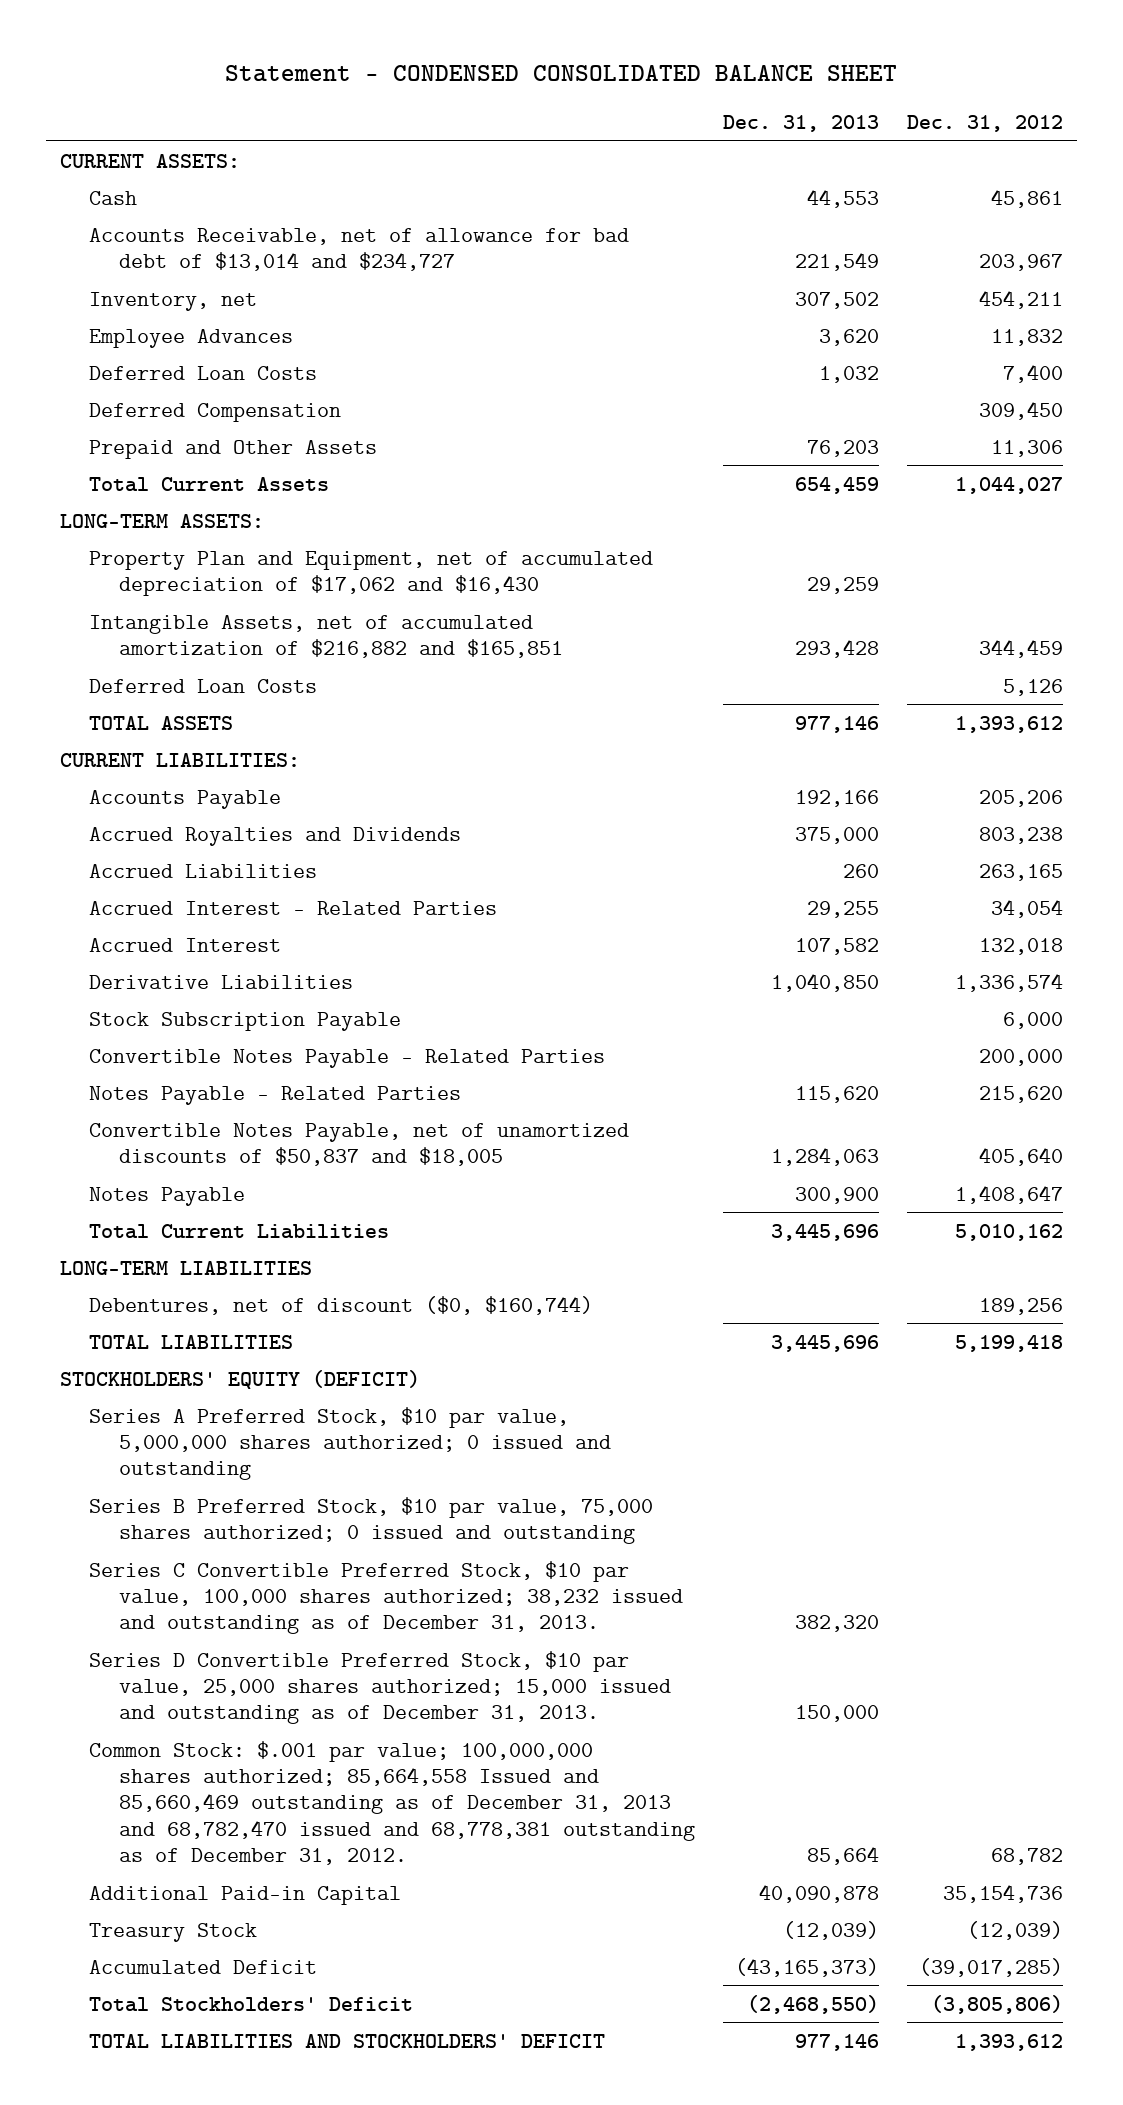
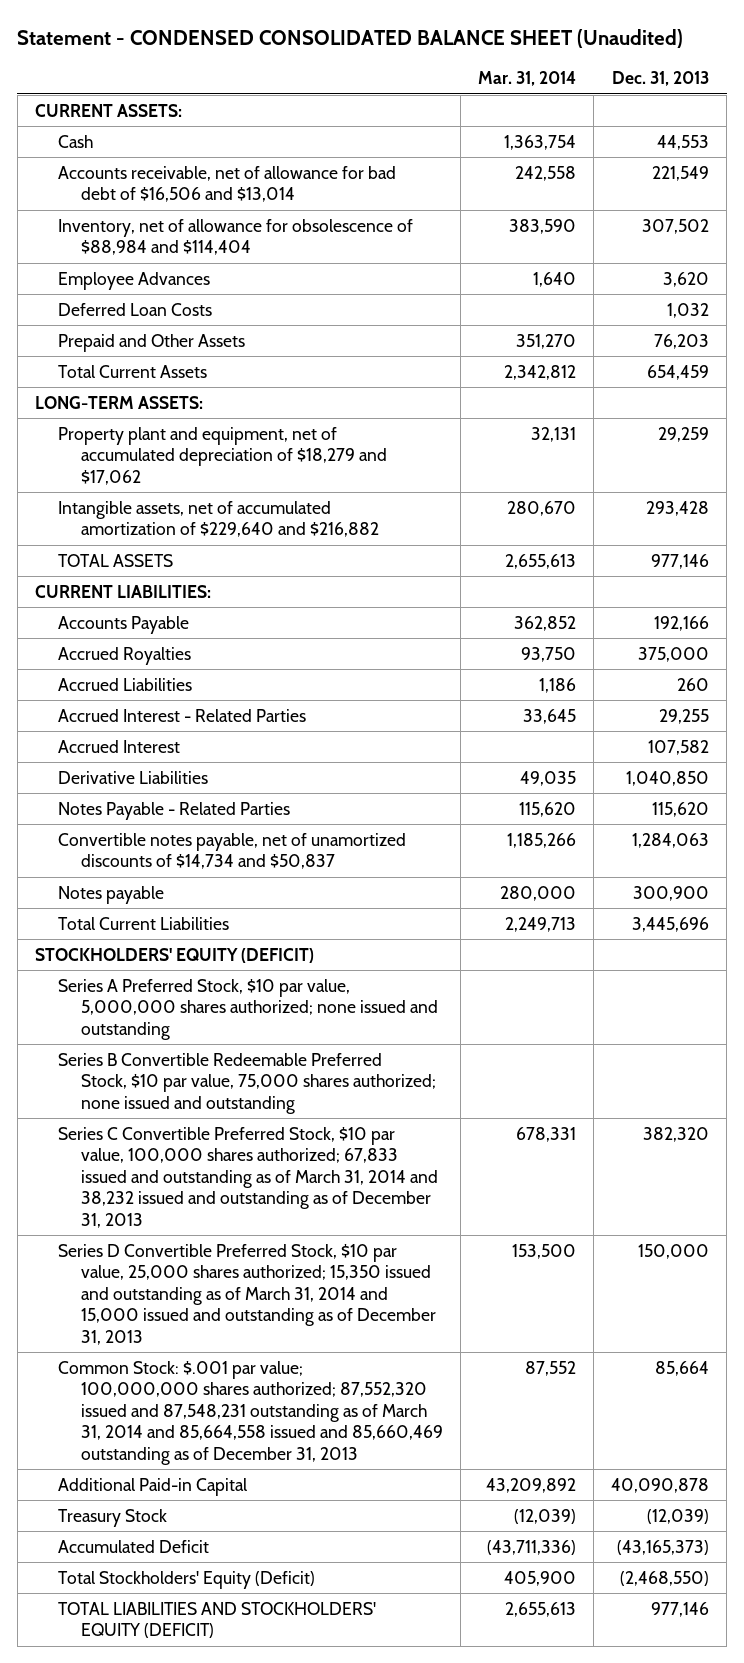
- Statement - CONDENSED CONSOLIDATED BALANCE SHEET
+ Statement - CONDENSED CONSOLIDATED BALANCE SHEET (Unaudited)
- | Dec. 31, 2013 | Dec. 31, 2012
+ | Mar. 31, 2014 | Dec. 31, 2013
- Accounts Receivable, net of allowance for bad debt of $13,014 and $234,727 | 221,549 | 203,967
- Inventory, net | 307,502 | 454,211
+ Accounts receivable, net of allowance for bad debt of $16,506 and $13,014 | 242,558 | 221,549
+ Inventory, net of allowance for obsolescence of $88,984 and $114,404 | 383,590 | 307,502
- Deferred Compensation | | 309,450
- Property Plan and Equipment, net of accumulated depreciation of $17,062 and $16,430 | 29,259 |
- Intangible Assets, net of accumulated amortization of $216,882 and $165,851 | 293,428 | 344,459
- Deferred Loan Costs | | 5,126
+ Property plant and equipment, net of accumulated depreciation of $18,279 and $17,062 | 32,131 | 29,259
+ Intangible assets, net of accumulated amortization of $229,640 and $216,882 | 280,670 | 293,428
- Accrued Royalties and Dividends | 375,000 | 803,238
+ Accrued Royalties | 93,750 | 375,000
- Stock Subscription Payable | | 6,000
- Convertible Notes Payable - Related Parties | | 200,000
- Convertible Notes Payable, net of unamortized discounts of $50,837 and $18,005 | 1,284,063 | 405,640
- Notes Payable | 300,900 | 1,408,647
+ Convertible notes payable, net of unamortized discounts of $14,734 and $50,837 | 1,185,266 | 1,284,063
+ Notes payable | 280,000 | 300,900
- LONG-TERM LIABILITIES
- Debentures, net of discount ($0, $160,744) | | 189,256
- TOTAL LIABILITIES | 3,445,696 | 5,199,418
- Series A Preferred Stock, $10 par value, 5,000,000 shares authorized; 0 issued and outstanding
- Series B Preferred Stock, $10 par value, 75,000 shares authorized; 0 issued and outstanding
- Series C Convertible Preferred Stock, $10 par value, 100,000 shares authorized; 38,232 issued and outstanding as of December 31, 2013. | 382,320 |
- Series D Convertible Preferred Stock, $10 par value, 25,000 shares authorized; 15,000 issued and outstanding as of December 31, 2013. | 150,000 |
- Common Stock: $.001 par value; 100,000,000 shares authorized; 85,664,558 Issued and 85,660,469 outstanding as of December 31, 2013 and 68,782,470 issued and 68,778,381 outstanding as of December 31, 2012. | 85,664 | 68,782
+ Series A Preferred Stock, $10 par value, 5,000,000 shares authorized; none issued and outstanding
+ Series B Convertible Redeemable Preferred Stock, $10 par value, 75,000 shares authorized; none issued and outstanding
+ Series C Convertible Preferred Stock, $10 par value, 100,000 shares authorized; 67,833 issued and outstanding as of March 31, 2014 and 38,232 issued and outstanding as of December 31, 2013 | 678,331 | 382,320
+ Series D Convertible Preferred Stock, $10 par value, 25,000 shares authorized; 15,350 issued and outstanding as of March 31, 2014 and 15,000 issued and outstanding as of December 31, 2013 | 153,500 | 150,000
+ Common Stock: $.001 par value; 100,000,000 shares authorized; 87,552,320 issued and 87,548,231 outstanding as of March 31, 2014 and 85,664,558 issued and 85,660,469 outstanding as of December 31, 2013 | 87,552 | 85,664
- Total Stockholders' Deficit | (2,468,550) | (3,805,806)
- TOTAL LIABILITIES AND STOCKHOLDERS' DEFICIT | 977,146 | 1,393,612
+ Total Stockholders' Equity (Deficit) | 405,900 | (2,468,550)
+ TOTAL LIABILITIES AND STOCKHOLDERS' EQUITY (DEFICIT) | 2,655,613 | 977,146

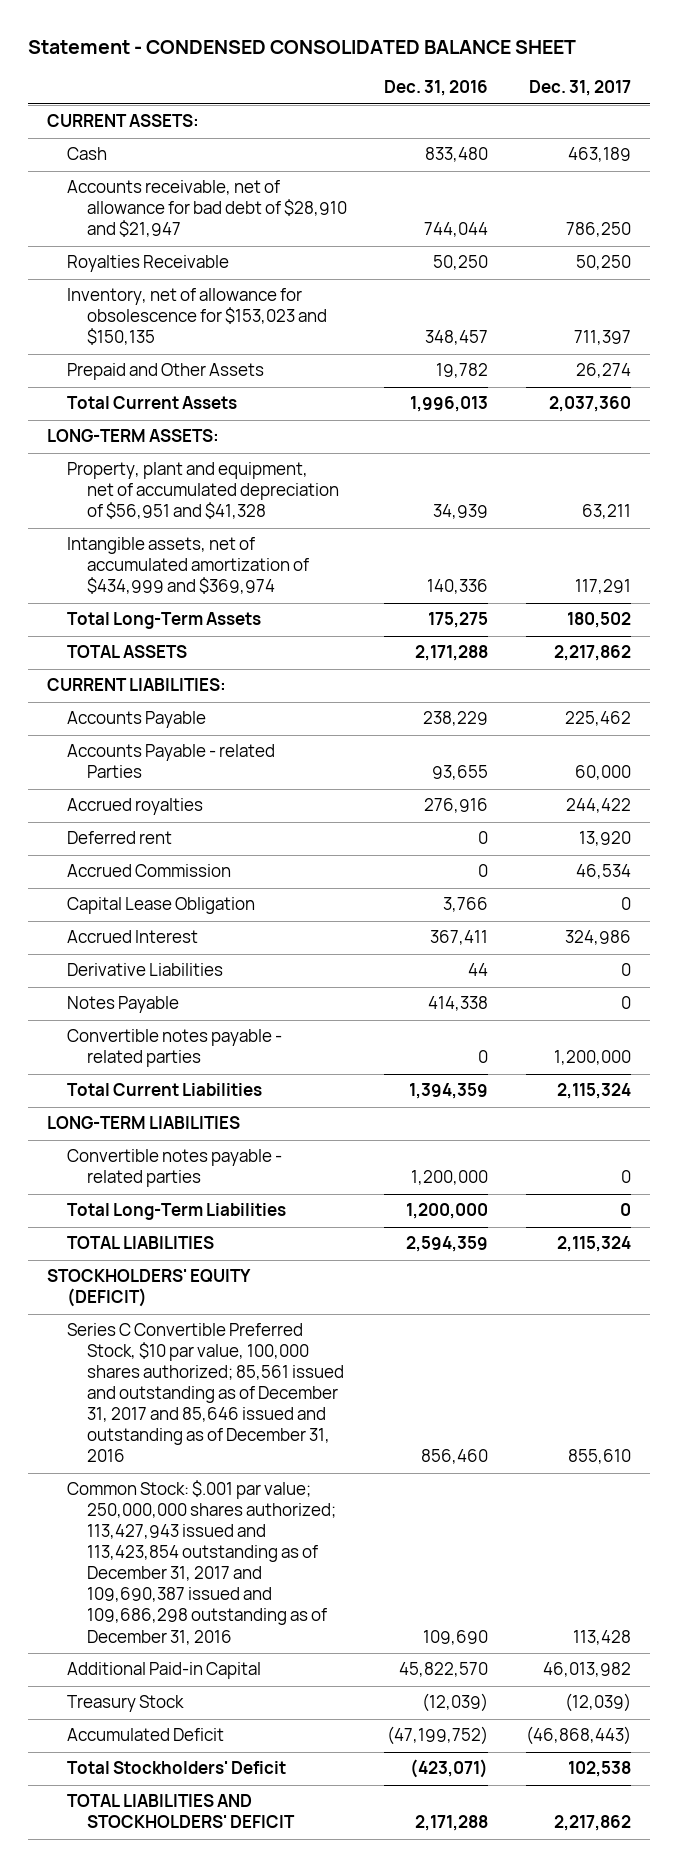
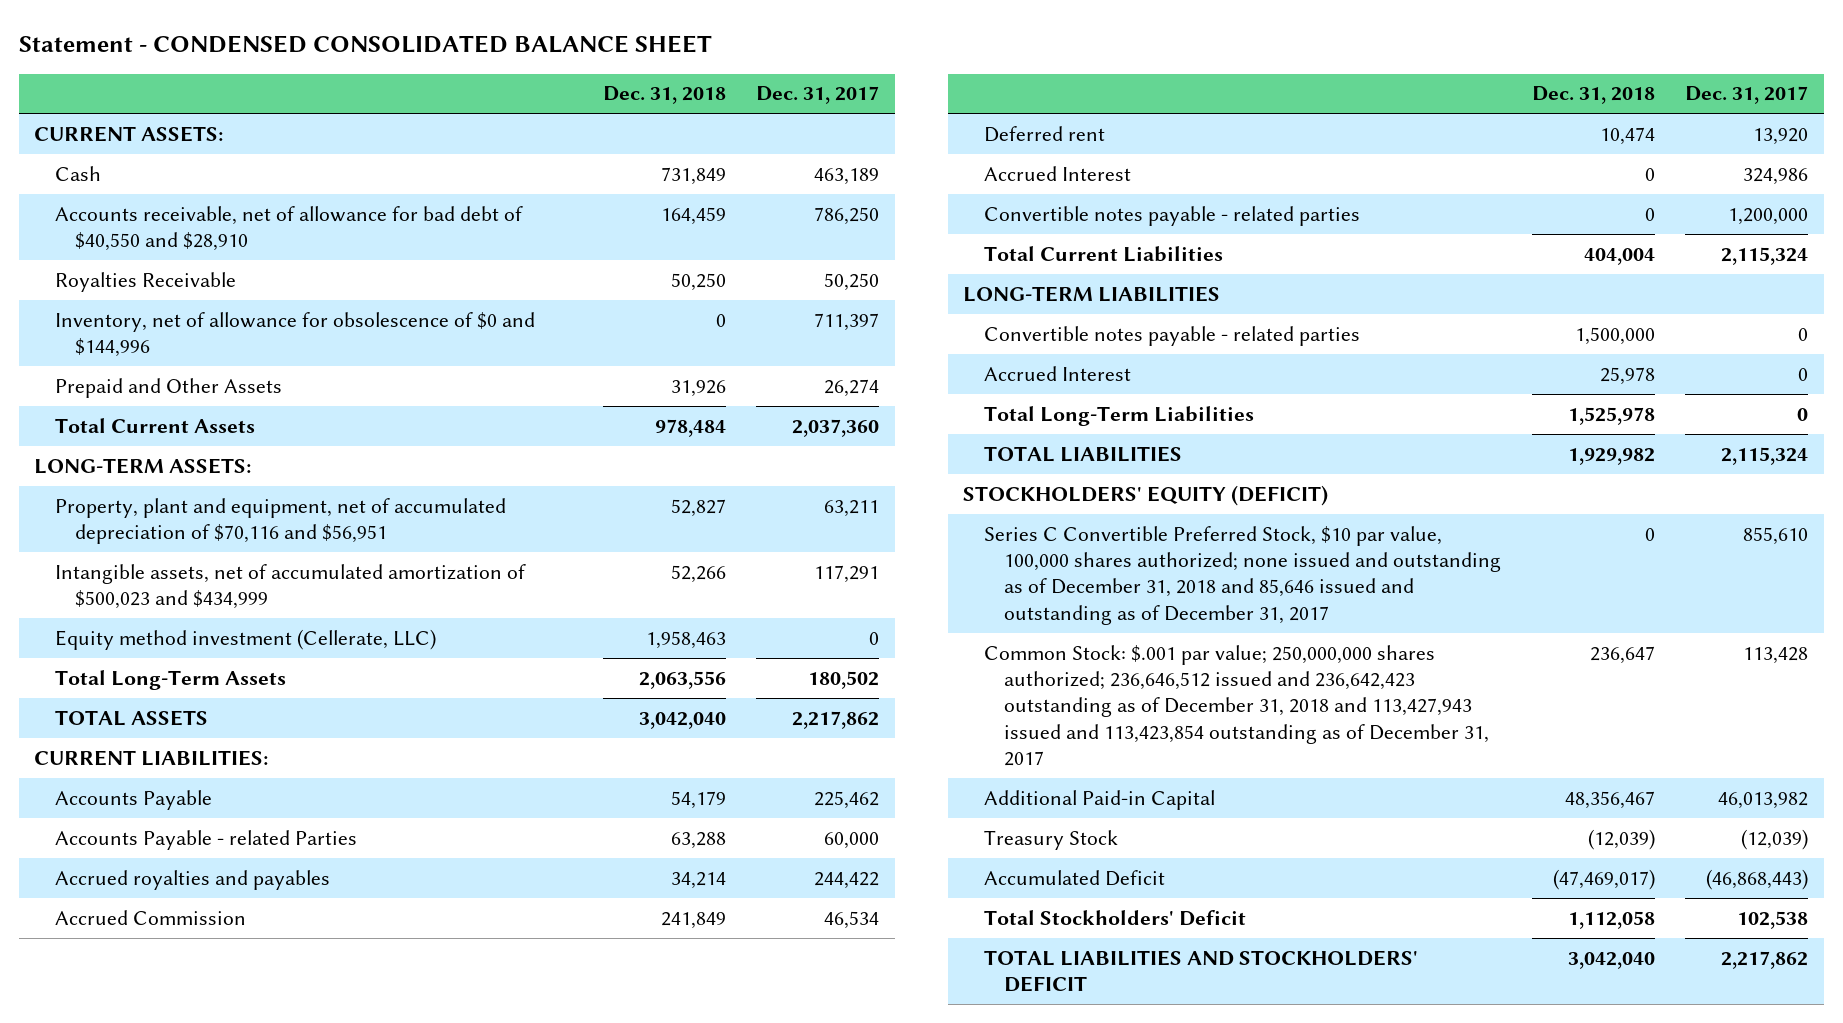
- | Dec. 31, 2016 | Dec. 31, 2017
+ | Dec. 31, 2018 | Dec. 31, 2017
- Accounts receivable, net of allowance for bad debt of $28,910 and $21,947 | 744,044 | 786,250
+ Accounts receivable, net of allowance for bad debt of $40,550 and $28,910 | 164,459 | 786,250
- Inventory, net of allowance for obsolescence for $153,023 and $150,135 | 348,457 | 711,397
+ Inventory, net of allowance for obsolescence of $0 and $144,996 | 0 | 711,397
- Property, plant and equipment, net of accumulated depreciation of $56,951 and $41,328 | 34,939 | 63,211
- Intangible assets, net of accumulated amortization of $434,999 and $369,974 | 140,336 | 117,291
+ Property, plant and equipment, net of accumulated depreciation of $70,116 and $56,951 | 52,827 | 63,211
+ Intangible assets, net of accumulated amortization of $500,023 and $434,999 | 52,266 | 117,291
+ Equity method investment (Cellerate, LLC) | 1,958,463 | 0
- Accrued royalties | 276,916 | 244,422
+ Accrued royalties and payables | 34,214 | 244,422
- Capital Lease Obligation | 3,766 | 0
moved down: Deferred rent | 10,474 | 13,920
- Derivative Liabilities | 44 | 0
- Notes Payable | 414,338 | 0
+ Accrued Interest | 25,978 | 0
- Series C Convertible Preferred Stock, $10 par value, 100,000 shares authorized; 85,561 issued and outstanding as of December 31, 2017 and 85,646 issued and outstanding as of December 31, 2016 | 856,460 | 855,610
- Common Stock: $.001 par value; 250,000,000 shares authorized; 113,427,943 issued and 113,423,854 outstanding as of December 31, 2017 and 109,690,387 issued and 109,686,298 outstanding as of December 31, 2016 | 109,690 | 113,428
+ Series C Convertible Preferred Stock, $10 par value, 100,000 shares authorized; none issued and outstanding as of December 31, 2018 and 85,646 issued and outstanding as of December 31, 2017 | 0 | 855,610
+ Common Stock: $.001 par value; 250,000,000 shares authorized; 236,646,512 issued and 236,642,423 outstanding as of December 31, 2018 and 113,427,943 issued and 113,423,854 outstanding as of December 31, 2017 | 236,647 | 113,428

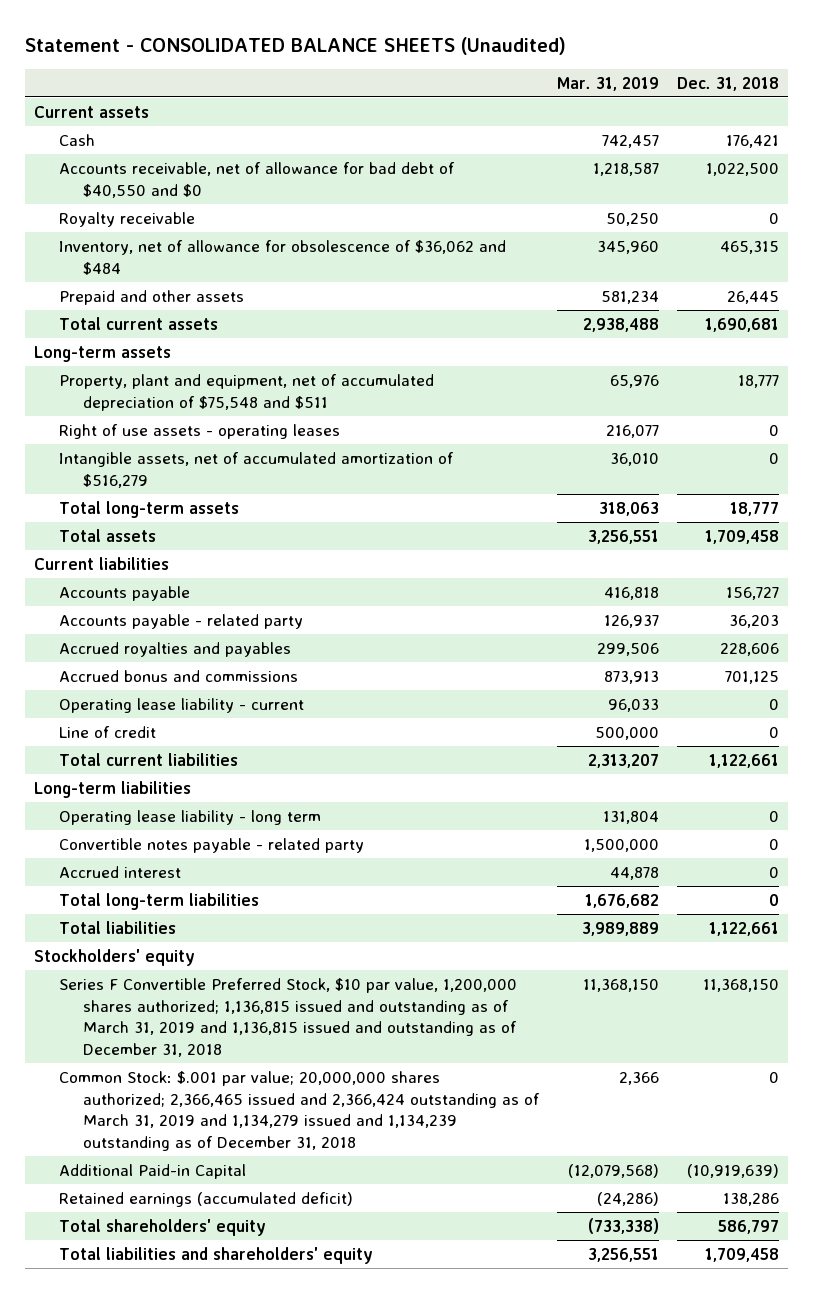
- Statement - CONDENSED CONSOLIDATED BALANCE SHEET
+ Statement - CONSOLIDATED BALANCE SHEETS (Unaudited)
- | Dec. 31, 2018 | Dec. 31, 2017
+ | Mar. 31, 2019 | Dec. 31, 2018
- CURRENT ASSETS:
- Cash | 731,849 | 463,189
- Accounts receivable, net of allowance for bad debt of $40,550 and $28,910 | 164,459 | 786,250
- Royalties Receivable | 50,250 | 50,250
- Inventory, net of allowance for obsolescence of $0 and $144,996 | 0 | 711,397
- Prepaid and Other Assets | 31,926 | 26,274
- Total Current Assets | 978,484 | 2,037,360
- LONG-TERM ASSETS:
- Property, plant and equipment, net of accumulated depreciation of $70,116 and $56,951 | 52,827 | 63,211
- Intangible assets, net of accumulated amortization of $500,023 and $434,999 | 52,266 | 117,291
- Equity method investment (Cellerate, LLC) | 1,958,463 | 0
- Total Long-Term Assets | 2,063,556 | 180,502
- TOTAL ASSETS | 3,042,040 | 2,217,862
- CURRENT LIABILITIES:
- Accounts Payable | 54,179 | 225,462
- Accounts Payable - related Parties | 63,288 | 60,000
- Accrued royalties and payables | 34,214 | 244,422
- Accrued Commission | 241,849 | 46,534
- Deferred rent | 10,474 | 13,920
- Accrued Interest | 0 | 324,986
- Convertible notes payable - related parties | 0 | 1,200,000
- Total Current Liabilities | 404,004 | 2,115,324
- LONG-TERM LIABILITIES
- Convertible notes payable - related parties | 1,500,000 | 0
- Accrued Interest | 25,978 | 0
- Total Long-Term Liabilities | 1,525,978 | 0
- TOTAL LIABILITIES | 1,929,982 | 2,115,324
- STOCKHOLDERS' EQUITY (DEFICIT)
- Series C Convertible Preferred Stock, $10 par value, 100,000 shares authorized; none issued and outstanding as of December 31, 2018 and 85,646 issued and outstanding as of December 31, 2017 | 0 | 855,610
- Common Stock: $.001 par value; 250,000,000 shares authorized; 236,646,512 issued and 236,642,423 outstanding as of December 31, 2018 and 113,427,943 issued and 113,423,854 outstanding as of December 31, 2017 | 236,647 | 113,428
- Additional Paid-in Capital | 48,356,467 | 46,013,982
- Treasury Stock | (12,039) | (12,039)
- Accumulated Deficit | (47,469,017) | (46,868,443)
- Total Stockholders' Deficit | 1,112,058 | 102,538
- TOTAL LIABILITIES AND STOCKHOLDERS' DEFICIT | 3,042,040 | 2,217,862
+ Current assets
+ Cash | 742,457 | 176,421
+ Accounts receivable, net of allowance for bad debt of $40,550 and $0 | 1,218,587 | 1,022,500
+ Royalty receivable | 50,250 | 0
+ Inventory, net of allowance for obsolescence of $36,062 and $484 | 345,960 | 465,315
+ Prepaid and other assets | 581,234 | 26,445
+ Total current assets | 2,938,488 | 1,690,681
+ Long-term assets
+ Property, plant and equipment, net of accumulated depreciation of $75,548 and $511 | 65,976 | 18,777
+ Right of use assets - operating leases | 216,077 | 0
+ Intangible assets, net of accumulated amortization of $516,279 | 36,010 | 0
+ Total long-term assets | 318,063 | 18,777
+ Total assets | 3,256,551 | 1,709,458
+ Current liabilities
+ Accounts payable | 416,818 | 156,727
+ Accounts payable - related party | 126,937 | 36,203
+ Accrued royalties and payables | 299,506 | 228,606
+ Accrued bonus and commissions | 873,913 | 701,125
+ Operating lease liability - current | 96,033 | 0
+ Line of credit | 500,000 | 0
+ Total current liabilities | 2,313,207 | 1,122,661
+ Long-term liabilities
+ Operating lease liability - long term | 131,804 | 0
+ Convertible notes payable - related party | 1,500,000 | 0
+ Accrued interest | 44,878 | 0
+ Total long-term liabilities | 1,676,682 | 0
+ Total liabilities | 3,989,889 | 1,122,661
+ Stockholders' equity
+ Series F Convertible Preferred Stock, $10 par value, 1,200,000 shares authorized; 1,136,815 issued and outstanding as of March 31, 2019 and 1,136,815 issued and outstanding as of December 31, 2018 | 11,368,150 | 11,368,150
+ Common Stock: $.001 par value; 20,000,000 shares authorized; 2,366,465 issued and 2,366,424 outstanding as of March 31, 2019 and 1,134,279 issued and 1,134,239 outstanding as of December 31, 2018 | 2,366 | 0
+ Additional Paid-in Capital | (12,079,568) | (10,919,639)
+ Retained earnings (accumulated deficit) | (24,286) | 138,286
+ Total shareholders' equity | (733,338) | 586,797
+ Total liabilities and shareholders' equity | 3,256,551 | 1,709,458

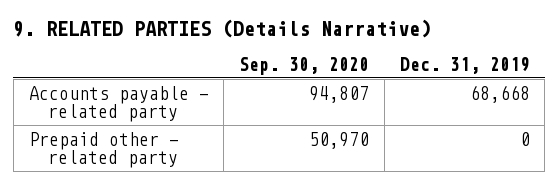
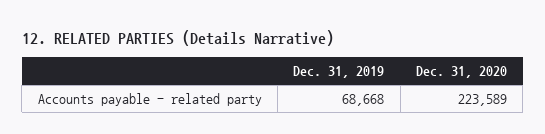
- 9. RELATED PARTIES (Details Narrative)
+ 12. RELATED PARTIES (Details Narrative)
- | Sep. 30, 2020 | Dec. 31, 2019
+ | Dec. 31, 2019 | Dec. 31, 2020
- Prepaid other - related party | 50,970 | 0

